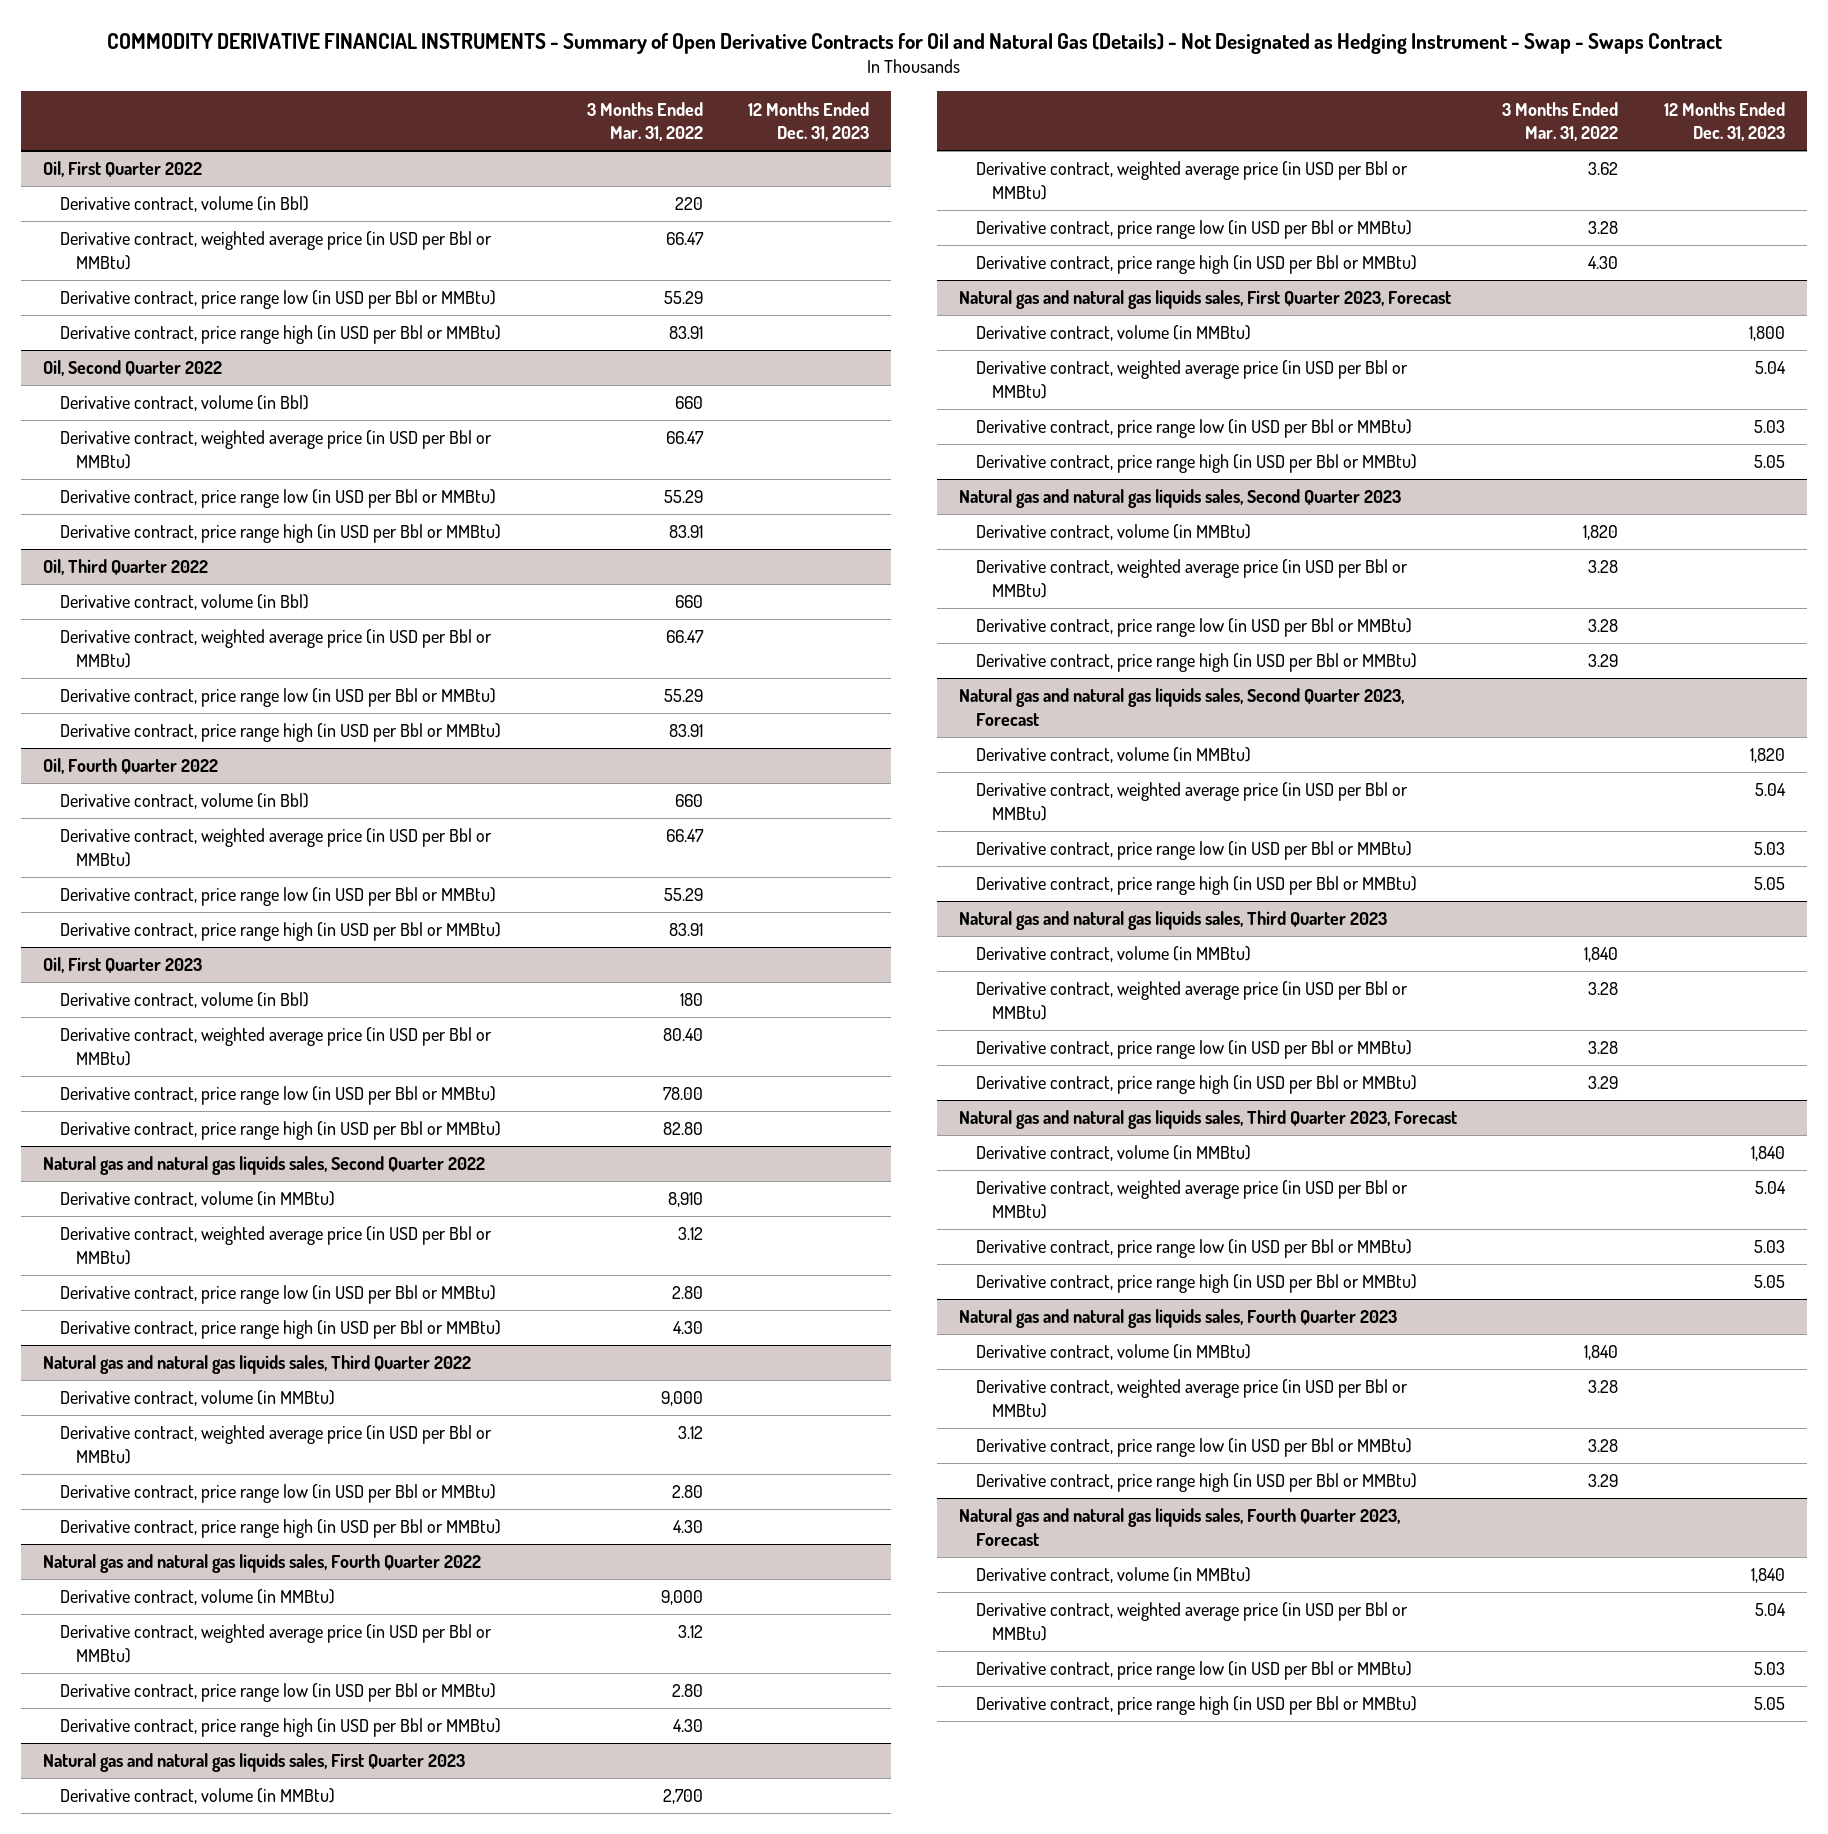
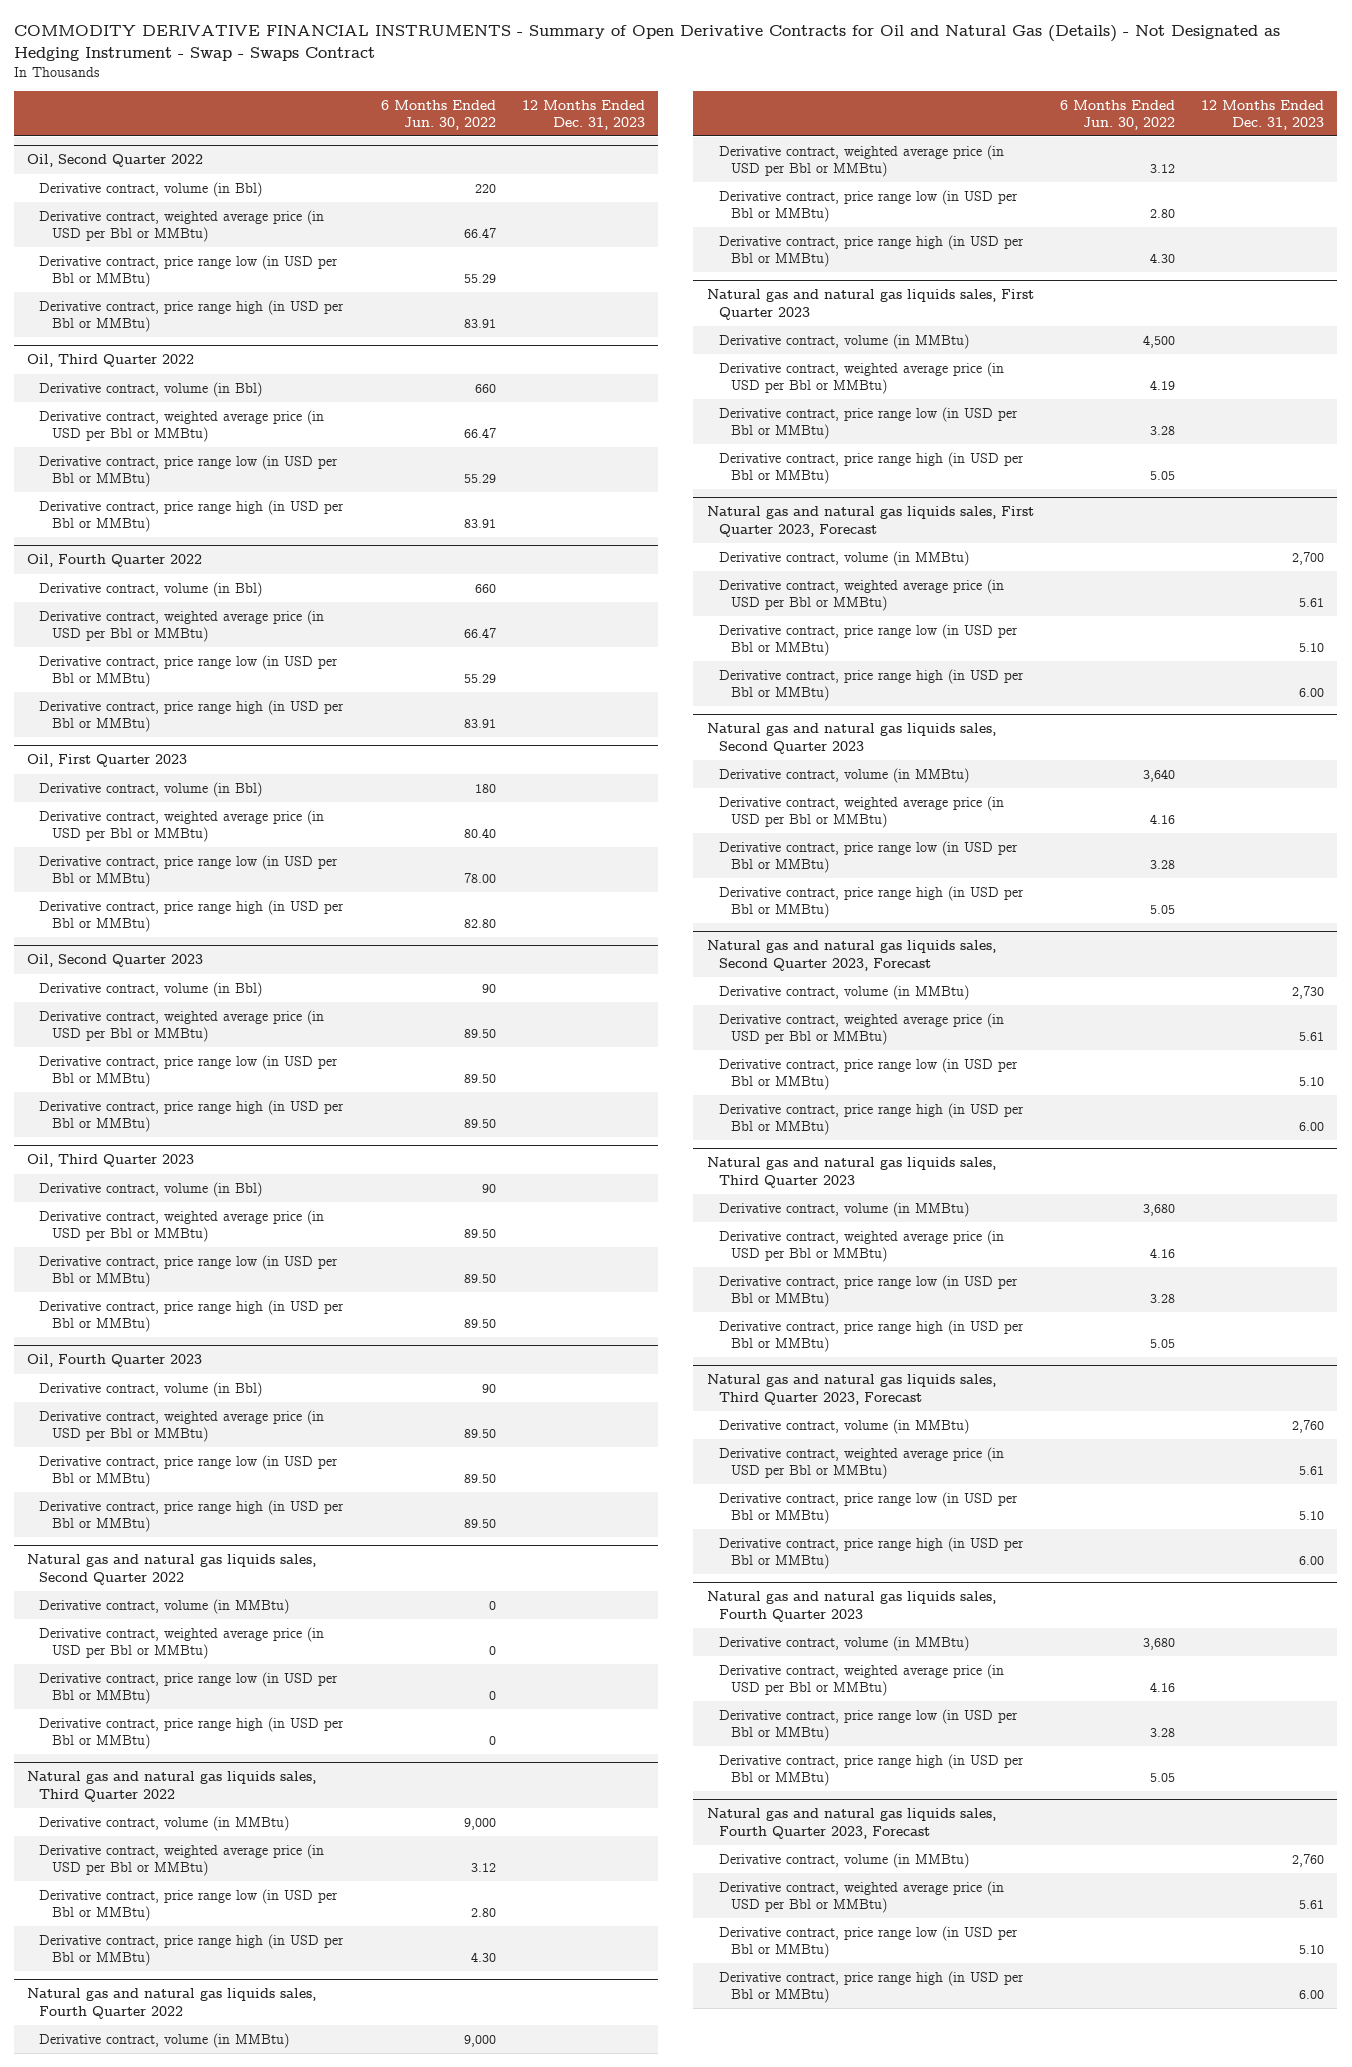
- | 3 Months Ended Mar. 31, 2022 | 12 Months Ended Dec. 31, 2023
+ | 6 Months Ended Jun. 30, 2022 | 12 Months Ended Dec. 31, 2023
- Oil, First Quarter 2022
- Derivative contract, volume (in Bbl) | 220 |
- Derivative contract, weighted average price (in USD per Bbl or MMBtu) | 66.47 |
- Derivative contract, price range low (in USD per Bbl or MMBtu) | 55.29 |
- Derivative contract, price range high (in USD per Bbl or MMBtu) | 83.91 |
+ Oil, Second Quarter 2023
+ Derivative contract, volume (in Bbl) | 90 |
+ Derivative contract, weighted average price (in USD per Bbl or MMBtu) | 89.50 |
+ Derivative contract, price range low (in USD per Bbl or MMBtu) | 89.50 |
+ Derivative contract, price range high (in USD per Bbl or MMBtu) | 89.50 |
+ Oil, Third Quarter 2023
+ Derivative contract, volume (in Bbl) | 90 |
+ Derivative contract, weighted average price (in USD per Bbl or MMBtu) | 89.50 |
+ Derivative contract, price range low (in USD per Bbl or MMBtu) | 89.50 |
+ Derivative contract, price range high (in USD per Bbl or MMBtu) | 89.50 |
+ Oil, Fourth Quarter 2023
+ Derivative contract, volume (in Bbl) | 90 |
+ Derivative contract, weighted average price (in USD per Bbl or MMBtu) | 89.50 |
+ Derivative contract, price range low (in USD per Bbl or MMBtu) | 89.50 |
+ Derivative contract, price range high (in USD per Bbl or MMBtu) | 89.50 |
@ Natural gas and natural gas liquids sales, First Quarter 2023, Forecast
- Derivative contract, volume (in MMBtu) | | 1,800
- Derivative contract, weighted average price (in USD per Bbl or MMBtu) | | 5.04
- Derivative contract, price range low (in USD per Bbl or MMBtu) | | 5.03
- Derivative contract, price range high (in USD per Bbl or MMBtu) | | 5.05
+ Derivative contract, volume (in MMBtu) | | 2,700
+ Derivative contract, weighted average price (in USD per Bbl or MMBtu) | | 5.61
+ Derivative contract, price range low (in USD per Bbl or MMBtu) | | 5.10
+ Derivative contract, price range high (in USD per Bbl or MMBtu) | | 6.00
@ Natural gas and natural gas liquids sales, Second Quarter 2023, Forecast
- Derivative contract, volume (in MMBtu) | | 1,820
- Derivative contract, weighted average price (in USD per Bbl or MMBtu) | | 5.04
- Derivative contract, price range low (in USD per Bbl or MMBtu) | | 5.03
- Derivative contract, price range high (in USD per Bbl or MMBtu) | | 5.05
+ Derivative contract, volume (in MMBtu) | | 2,730
+ Derivative contract, weighted average price (in USD per Bbl or MMBtu) | | 5.61
+ Derivative contract, price range low (in USD per Bbl or MMBtu) | | 5.10
+ Derivative contract, price range high (in USD per Bbl or MMBtu) | | 6.00
@ Natural gas and natural gas liquids sales, Third Quarter 2023, Forecast
- Derivative contract, volume (in MMBtu) | | 1,840
- Derivative contract, weighted average price (in USD per Bbl or MMBtu) | | 5.04
- Derivative contract, price range low (in USD per Bbl or MMBtu) | | 5.03
- Derivative contract, price range high (in USD per Bbl or MMBtu) | | 5.05
+ Derivative contract, volume (in MMBtu) | | 2,760
+ Derivative contract, weighted average price (in USD per Bbl or MMBtu) | | 5.61
+ Derivative contract, price range low (in USD per Bbl or MMBtu) | | 5.10
+ Derivative contract, price range high (in USD per Bbl or MMBtu) | | 6.00
@ Natural gas and natural gas liquids sales, Fourth Quarter 2023, Forecast
- Derivative contract, volume (in MMBtu) | | 1,840
- Derivative contract, weighted average price (in USD per Bbl or MMBtu) | | 5.04
- Derivative contract, price range low (in USD per Bbl or MMBtu) | | 5.03
- Derivative contract, price range high (in USD per Bbl or MMBtu) | | 5.05
+ Derivative contract, volume (in MMBtu) | | 2,760
+ Derivative contract, weighted average price (in USD per Bbl or MMBtu) | | 5.61
+ Derivative contract, price range low (in USD per Bbl or MMBtu) | | 5.10
+ Derivative contract, price range high (in USD per Bbl or MMBtu) | | 6.00

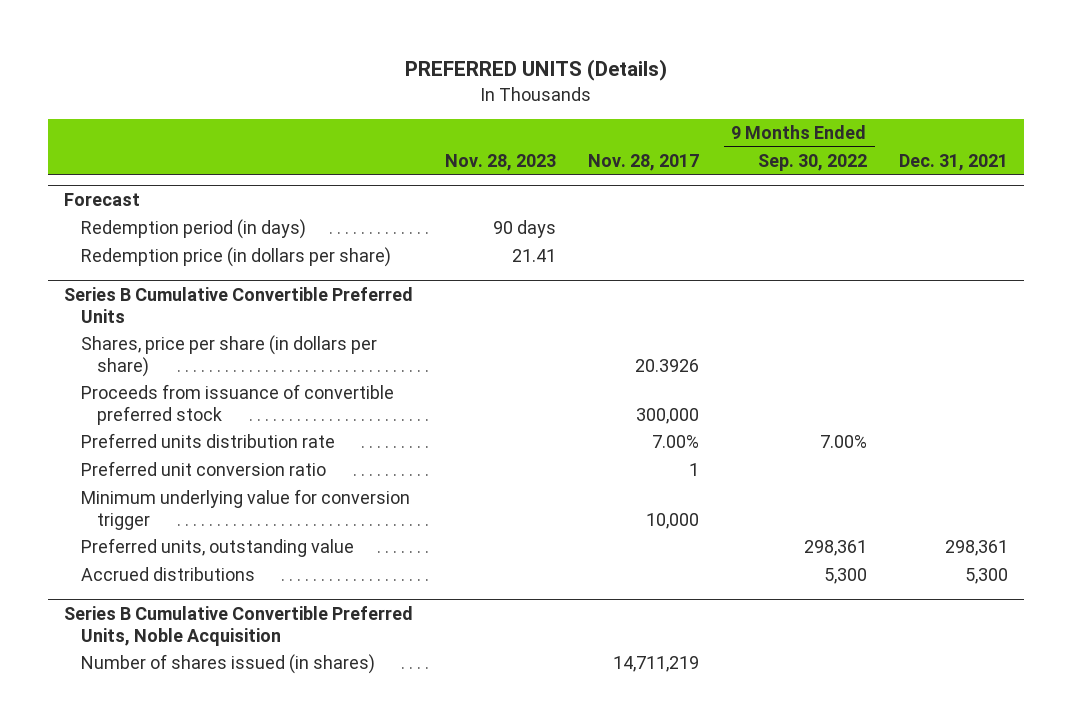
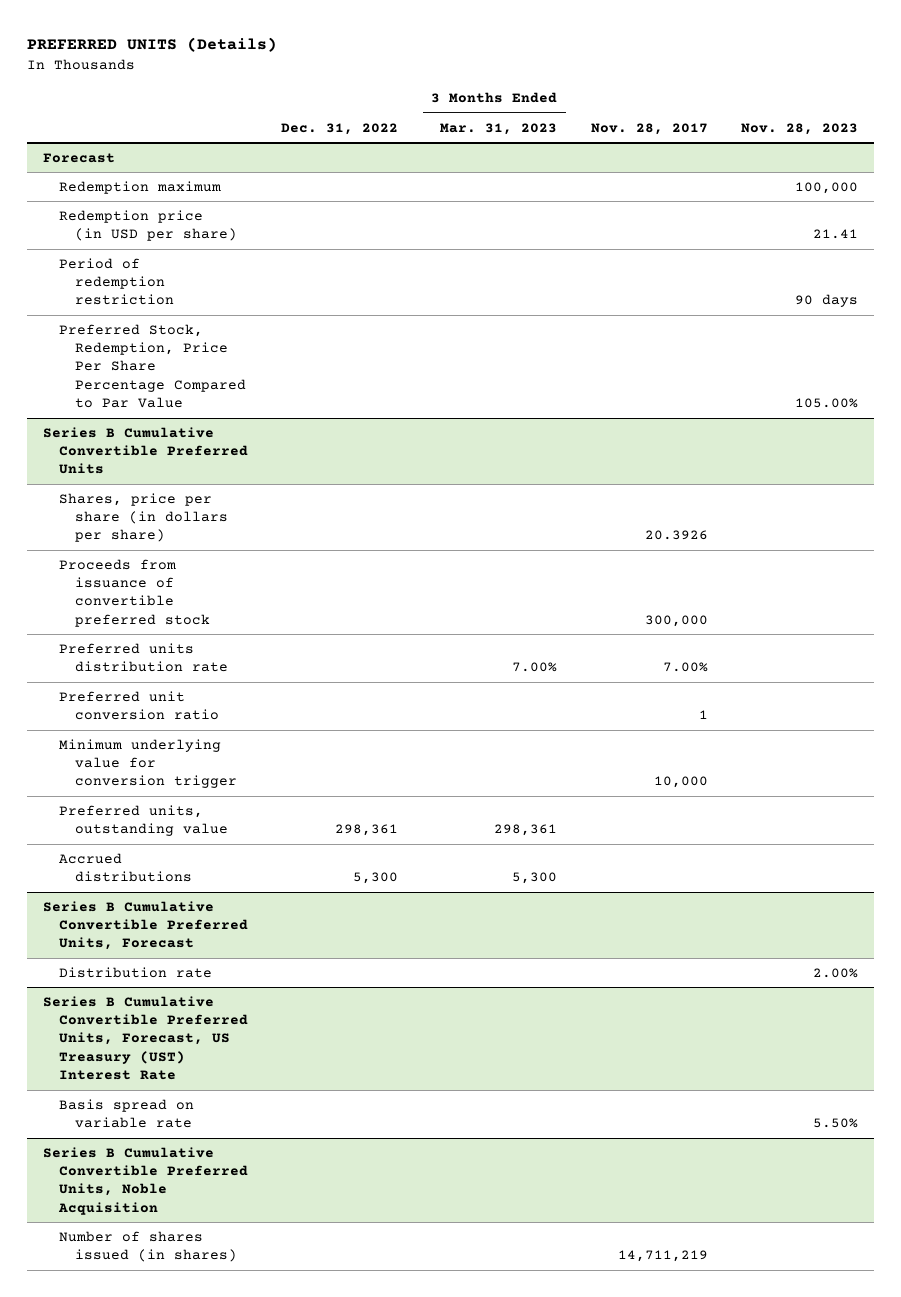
- | Nov. 28, 2023 | Nov. 28, 2017 | 9 Months Ended Sep. 30, 2022 | Dec. 31, 2021
+ | Dec. 31, 2022 | 3 Months Ended Mar. 31, 2023 | Nov. 28, 2017 | Nov. 28, 2023
@ Forecast
- Redemption period (in days) | 90 days | | |
- Redemption price (in dollars per share) | 21.41 | | |
+ Redemption maximum | | | | 100,000
+ Redemption price (in USD per share) | | | | 21.41
+ Period of redemption restriction | | | | 90 days
+ Preferred Stock, Redemption, Price Per Share Percentage Compared to Par Value | | | | 105.00%
+ Series B Cumulative Convertible Preferred Units, Forecast
+ Distribution rate | | | | 2.00%
+ Series B Cumulative Convertible Preferred Units, Forecast, US Treasury (UST) Interest Rate
+ Basis spread on variable rate | | | | 5.50%

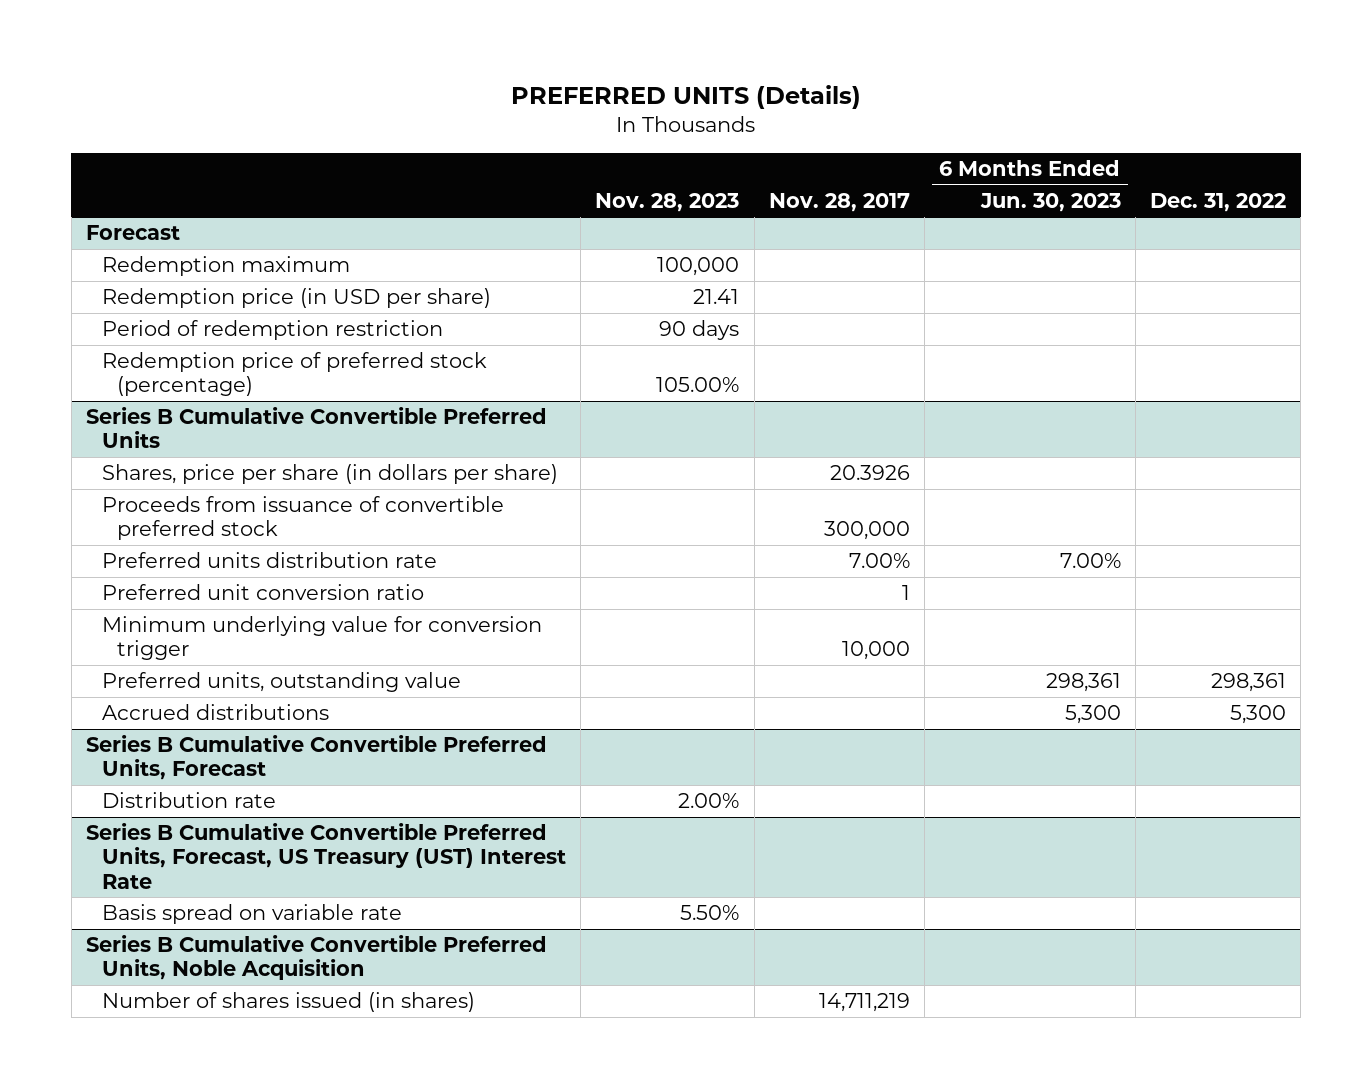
- | Dec. 31, 2022 | 3 Months Ended Mar. 31, 2023 | Nov. 28, 2017 | Nov. 28, 2023
+ | Nov. 28, 2023 | Nov. 28, 2017 | 6 Months Ended Jun. 30, 2023 | Dec. 31, 2022
@ Forecast
- Preferred Stock, Redemption, Price Per Share Percentage Compared to Par Value | | | | 105.00%
+ Redemption price of preferred stock (percentage) | 105.00% | | |

